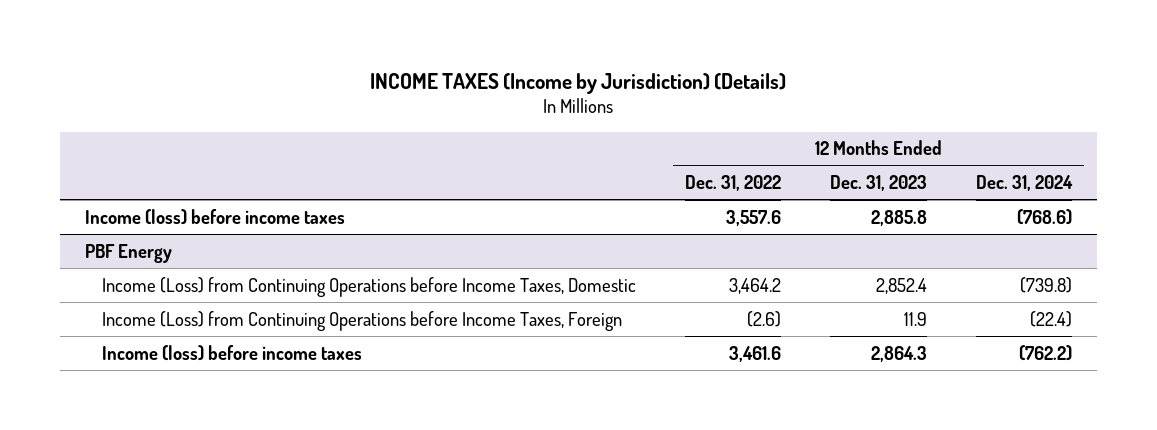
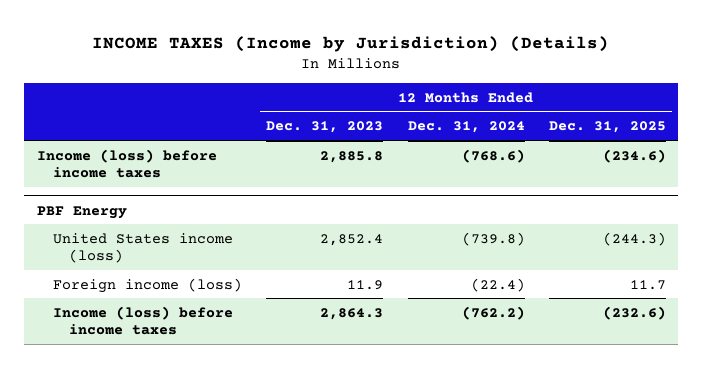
- | 12 Months Ended Dec. 31, 2022 | 12 Months Ended Dec. 31, 2023 | 12 Months Ended Dec. 31, 2024
+ | 12 Months Ended Dec. 31, 2023 | 12 Months Ended Dec. 31, 2024 | 12 Months Ended Dec. 31, 2025
@ PBF Energy
- Income (Loss) from Continuing Operations before Income Taxes, Domestic | 3,464.2 | 2,852.4 | (739.8)
- Income (Loss) from Continuing Operations before Income Taxes, Foreign | (2.6) | 11.9 | (22.4)
+ United States income (loss) | 2,852.4 | (739.8) | (244.3)
+ Foreign income (loss) | 11.9 | (22.4) | 11.7

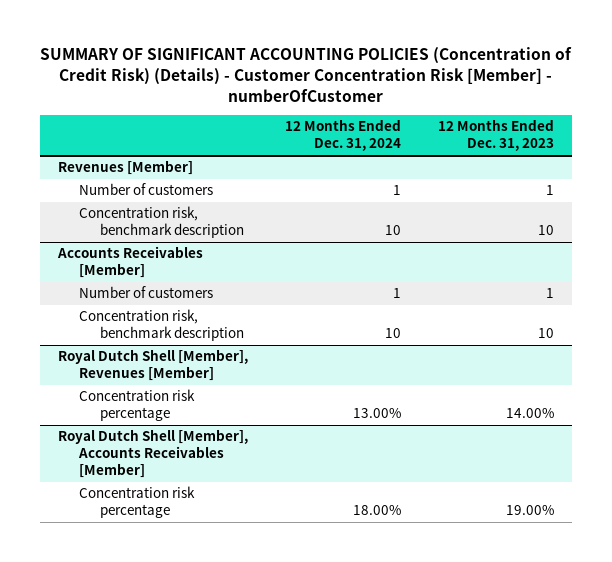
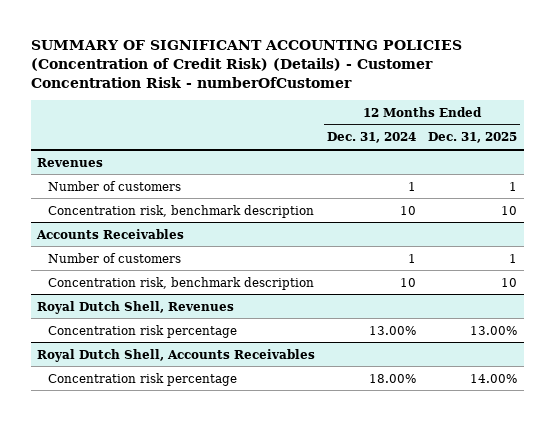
- SUMMARY OF SIGNIFICANT ACCOUNTING POLICIES (Concentration of Credit Risk) (Details) - Customer Concentration Risk [Member] - numberOfCustomer
+ SUMMARY OF SIGNIFICANT ACCOUNTING POLICIES (Concentration of Credit Risk) (Details) - Customer Concentration Risk - numberOfCustomer
- | 12 Months Ended Dec. 31, 2024 | 12 Months Ended Dec. 31, 2023
+ | 12 Months Ended Dec. 31, 2024 | 12 Months Ended Dec. 31, 2025
- Revenues [Member]
+ Revenues
- Accounts Receivables [Member]
+ Accounts Receivables
- Royal Dutch Shell [Member], Revenues [Member]
+ Royal Dutch Shell, Revenues
- Royal Dutch Shell [Member], Accounts Receivables [Member]
+ Royal Dutch Shell, Accounts Receivables

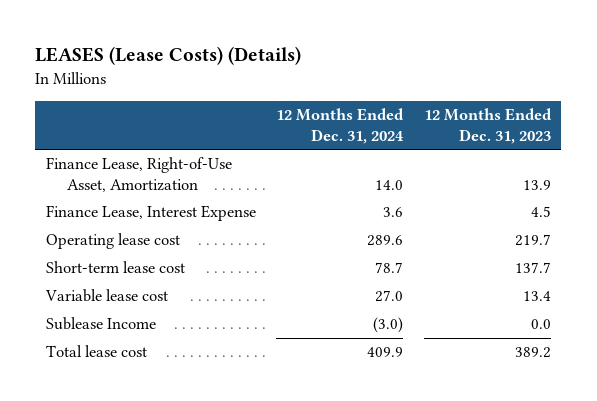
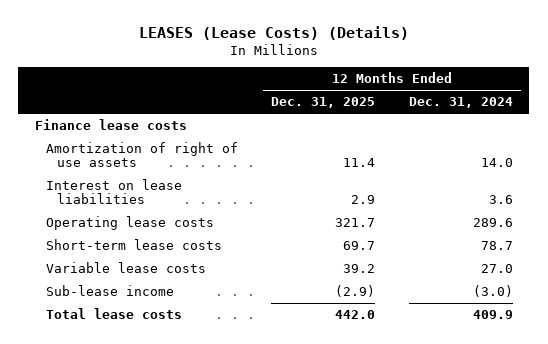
- | 12 Months Ended Dec. 31, 2024 | 12 Months Ended Dec. 31, 2023
+ | 12 Months Ended Dec. 31, 2025 | 12 Months Ended Dec. 31, 2024
- Finance Lease, Right-of-Use Asset, Amortization | 14.0 | 13.9
- Finance Lease, Interest Expense | 3.6 | 4.5
- Operating lease cost | 289.6 | 219.7
- Short-term lease cost | 78.7 | 137.7
- Variable lease cost | 27.0 | 13.4
- Sublease Income | (3.0) | 0.0
- Total lease cost | 409.9 | 389.2
+ Finance lease costs
+ Amortization of right of use assets | 11.4 | 14.0
+ Interest on lease liabilities | 2.9 | 3.6
+ Operating lease costs | 321.7 | 289.6
+ Short-term lease costs | 69.7 | 78.7
+ Variable lease costs | 39.2 | 27.0
+ Sub-lease income | (2.9) | (3.0)
+ Total lease costs | 442.0 | 409.9

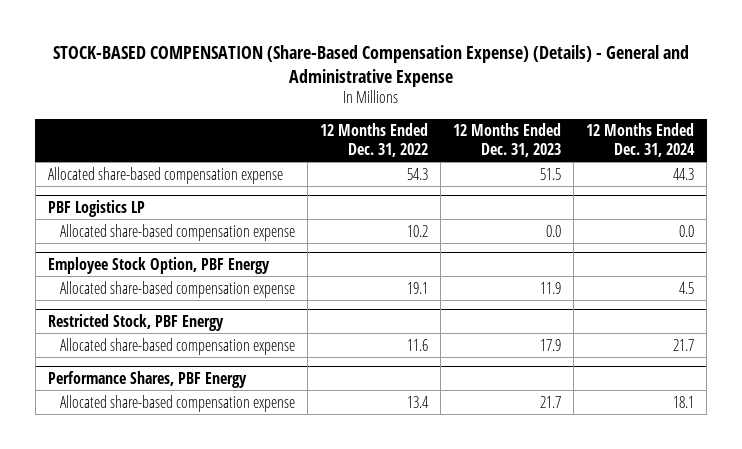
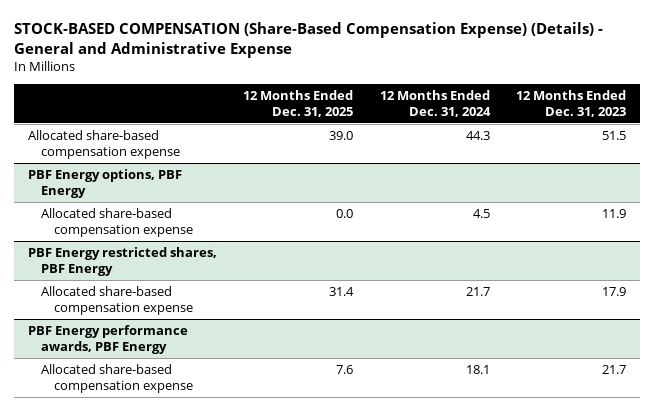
- | 12 Months Ended Dec. 31, 2022 | 12 Months Ended Dec. 31, 2023 | 12 Months Ended Dec. 31, 2024
+ | 12 Months Ended Dec. 31, 2025 | 12 Months Ended Dec. 31, 2024 | 12 Months Ended Dec. 31, 2023
- PBF Logistics LP
- Allocated share-based compensation expense | 10.2 | 0.0 | 0.0
- Employee Stock Option, PBF Energy
+ PBF Energy options, PBF Energy
- Restricted Stock, PBF Energy
+ PBF Energy restricted shares, PBF Energy
- Performance Shares, PBF Energy
+ PBF Energy performance awards, PBF Energy

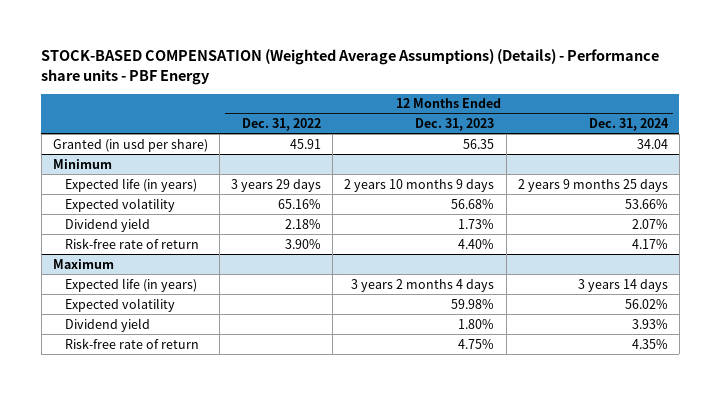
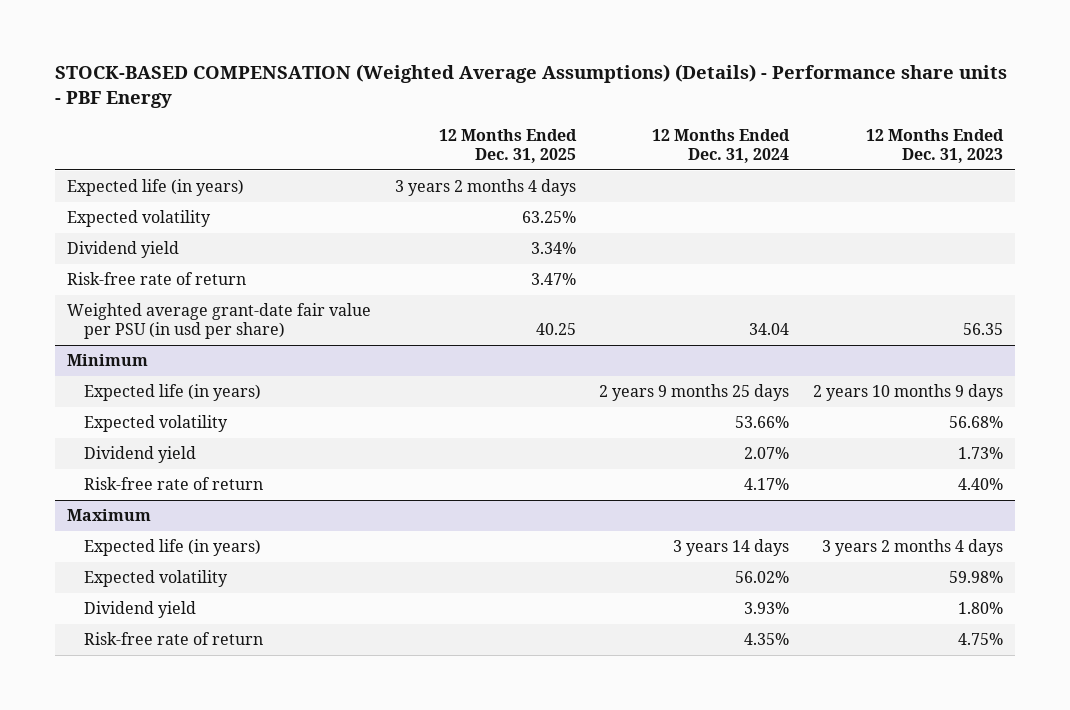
- | 12 Months Ended Dec. 31, 2022 | 12 Months Ended Dec. 31, 2023 | 12 Months Ended Dec. 31, 2024
+ | 12 Months Ended Dec. 31, 2025 | 12 Months Ended Dec. 31, 2024 | 12 Months Ended Dec. 31, 2023
- Granted (in usd per share) | 45.91 | 56.35 | 34.04
+ Expected life (in years) | 3 years 2 months 4 days | |
+ Expected volatility | 63.25% | |
+ Dividend yield | 3.34% | |
+ Risk-free rate of return | 3.47% | |
+ Weighted average grant-date fair value per PSU (in usd per share) | 40.25 | 34.04 | 56.35

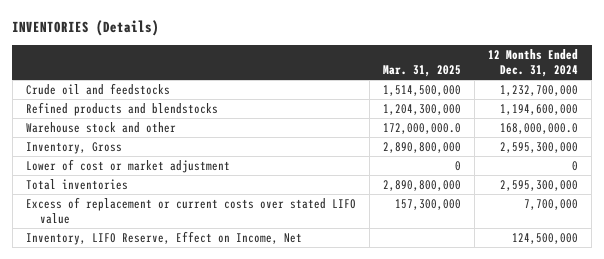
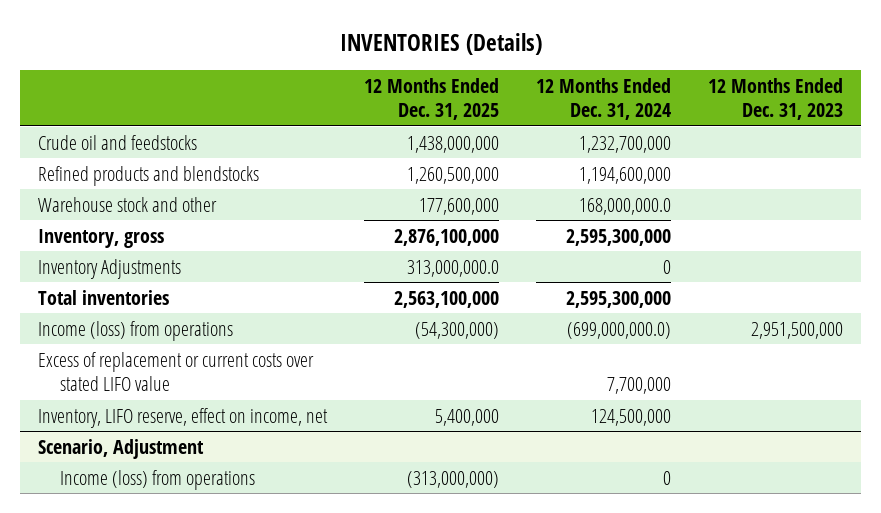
- | Mar. 31, 2025 | 12 Months Ended Dec. 31, 2024
+ | 12 Months Ended Dec. 31, 2025 | 12 Months Ended Dec. 31, 2024 | 12 Months Ended Dec. 31, 2023
- Inventory, Gross | 2,890,800,000 | 2,595,300,000
- Lower of cost or market adjustment | 0 | 0
+ Inventory, gross | 2,876,100,000 | 2,595,300,000 |
+ Inventory Adjustments | 313,000,000.0 | 0 |
+ Income (loss) from operations | (54,300,000) | (699,000,000.0) | 2,951,500,000
- Inventory, LIFO Reserve, Effect on Income, Net | | 124,500,000
+ Inventory, LIFO reserve, effect on income, net | 5,400,000 | 124,500,000 |
+ Scenario, Adjustment
+ Income (loss) from operations | (313,000,000) | 0 |

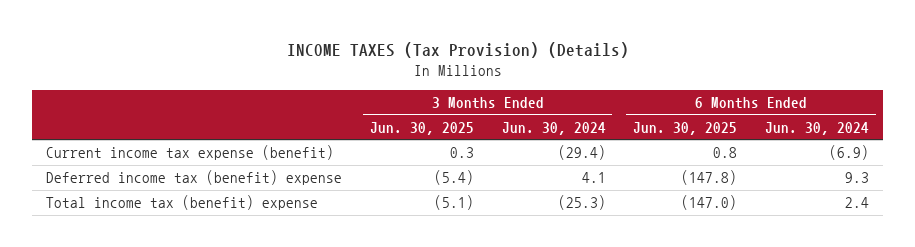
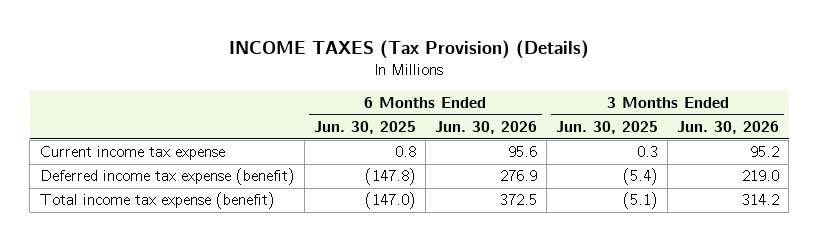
- | 3 Months Ended Jun. 30, 2025 | 3 Months Ended Jun. 30, 2024 | 6 Months Ended Jun. 30, 2025 | 6 Months Ended Jun. 30, 2024
+ | 6 Months Ended Jun. 30, 2025 | 6 Months Ended Jun. 30, 2026 | 3 Months Ended Jun. 30, 2025 | 3 Months Ended Jun. 30, 2026
- Current income tax expense (benefit) | 0.3 | (29.4) | 0.8 | (6.9)
- Deferred income tax (benefit) expense | (5.4) | 4.1 | (147.8) | 9.3
- Total income tax (benefit) expense | (5.1) | (25.3) | (147.0) | 2.4
+ Current income tax expense | 0.8 | 95.6 | 0.3 | 95.2
+ Deferred income tax expense (benefit) | (147.8) | 276.9 | (5.4) | 219.0
+ Total income tax expense (benefit) | (147.0) | 372.5 | (5.1) | 314.2

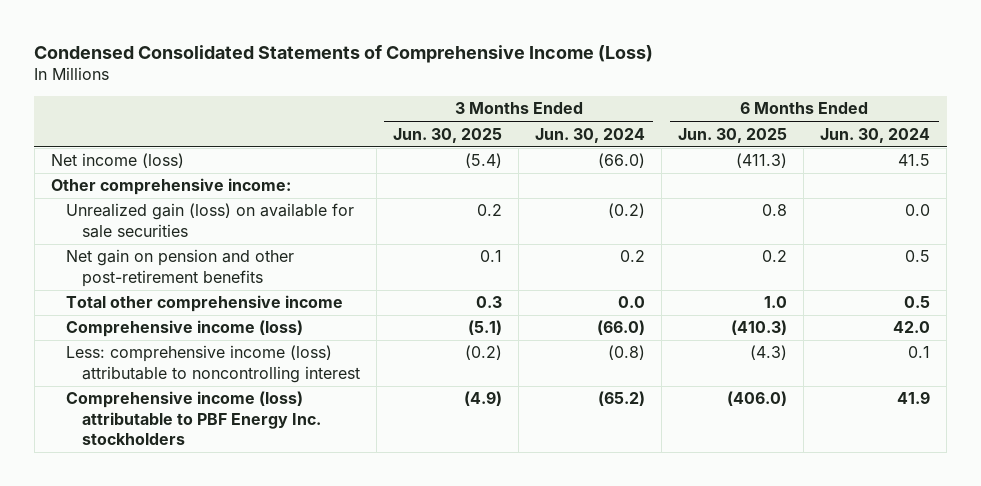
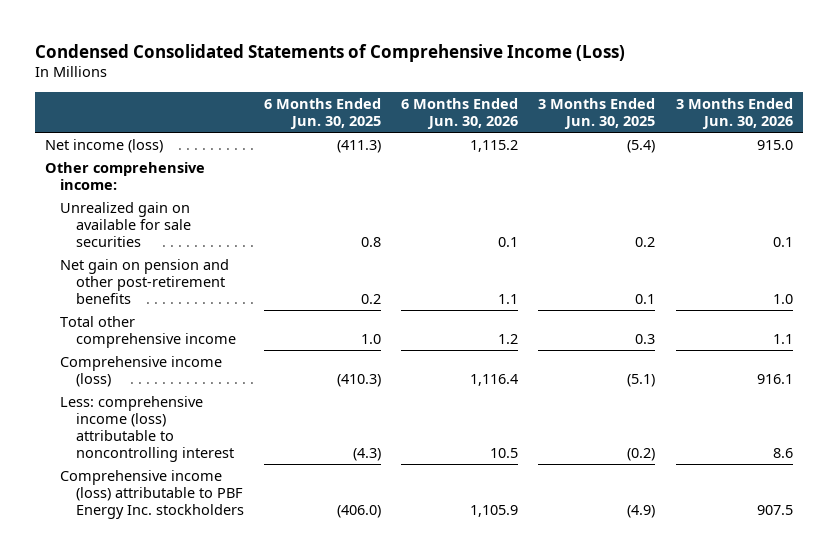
- | 3 Months Ended Jun. 30, 2025 | 3 Months Ended Jun. 30, 2024 | 6 Months Ended Jun. 30, 2025 | 6 Months Ended Jun. 30, 2024
+ | 6 Months Ended Jun. 30, 2025 | 6 Months Ended Jun. 30, 2026 | 3 Months Ended Jun. 30, 2025 | 3 Months Ended Jun. 30, 2026
- Unrealized gain (loss) on available for sale securities | 0.2 | (0.2) | 0.8 | 0.0
+ Unrealized gain on available for sale securities | 0.8 | 0.1 | 0.2 | 0.1

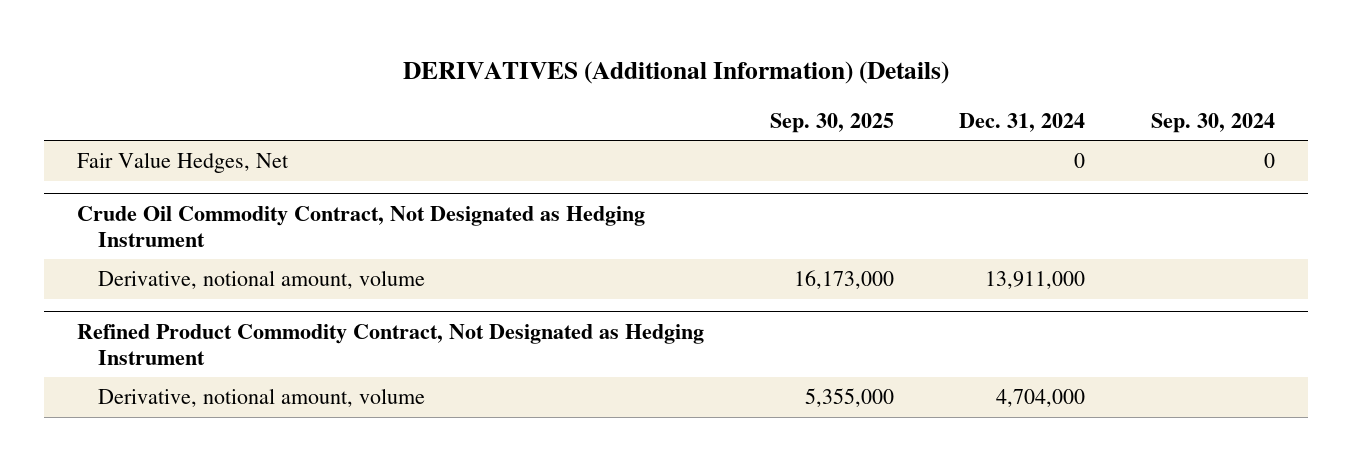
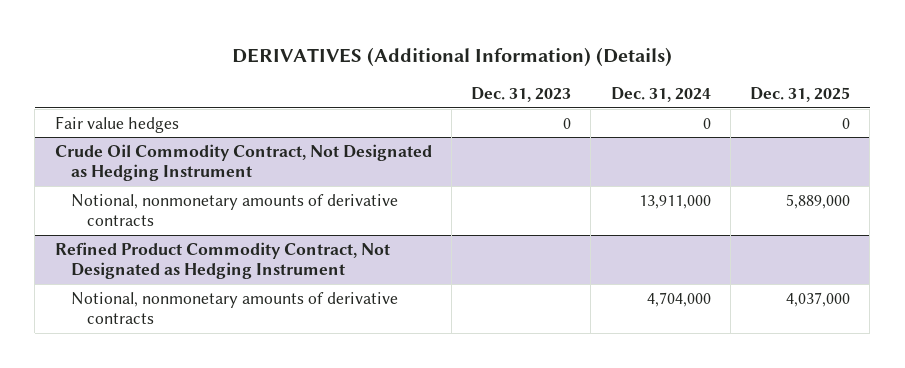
- | Sep. 30, 2025 | Dec. 31, 2024 | Sep. 30, 2024
+ | Dec. 31, 2023 | Dec. 31, 2024 | Dec. 31, 2025
- Fair Value Hedges, Net | | 0 | 0
+ Fair value hedges | 0 | 0 | 0
@ Crude Oil Commodity Contract, Not Designated as Hedging Instrument
- Derivative, notional amount, volume | 16,173,000 | 13,911,000 |
+ Notional, nonmonetary amounts of derivative contracts | | 13,911,000 | 5,889,000
@ Refined Product Commodity Contract, Not Designated as Hedging Instrument
- Derivative, notional amount, volume | 5,355,000 | 4,704,000 |
+ Notional, nonmonetary amounts of derivative contracts | | 4,704,000 | 4,037,000

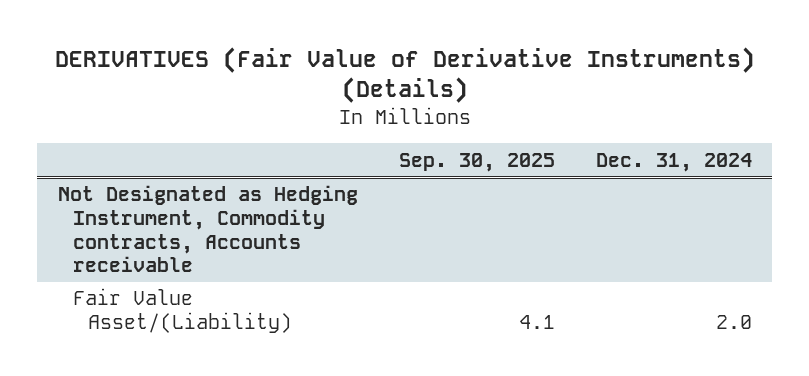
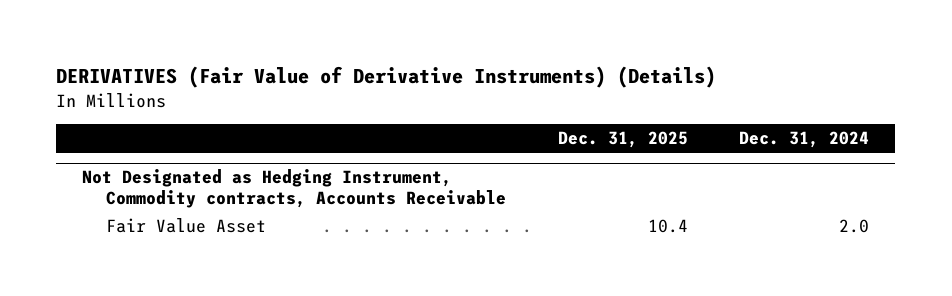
- | Sep. 30, 2025 | Dec. 31, 2024
+ | Dec. 31, 2025 | Dec. 31, 2024
- Not Designated as Hedging Instrument, Commodity contracts, Accounts receivable
- Fair Value Asset/(Liability) | 4.1 | 2.0
+ Not Designated as Hedging Instrument, Commodity contracts, Accounts Receivable
+ Fair Value Asset | 10.4 | 2.0

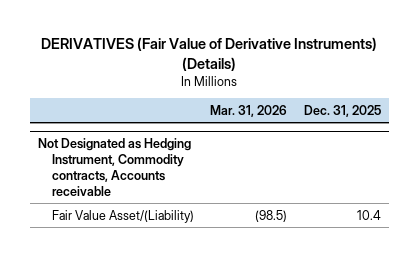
- | Dec. 31, 2025 | Dec. 31, 2024
+ | Mar. 31, 2026 | Dec. 31, 2025
- Not Designated as Hedging Instrument, Commodity contracts, Accounts Receivable
- Fair Value Asset | 10.4 | 2.0
+ Not Designated as Hedging Instrument, Commodity contracts, Accounts receivable
+ Fair Value Asset/(Liability) | (98.5) | 10.4

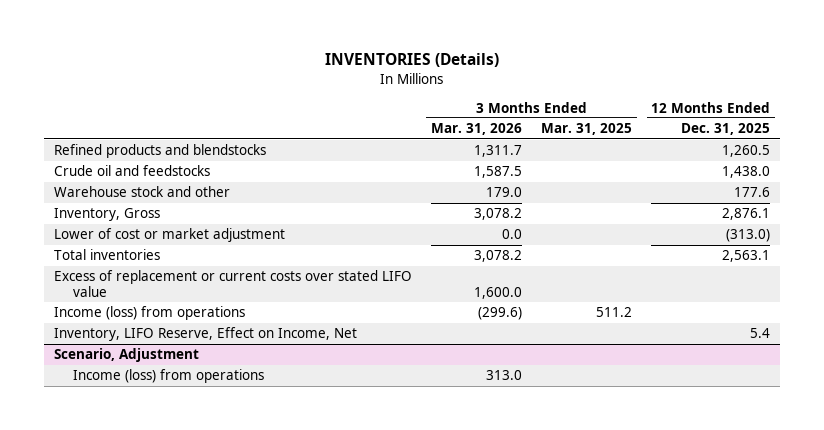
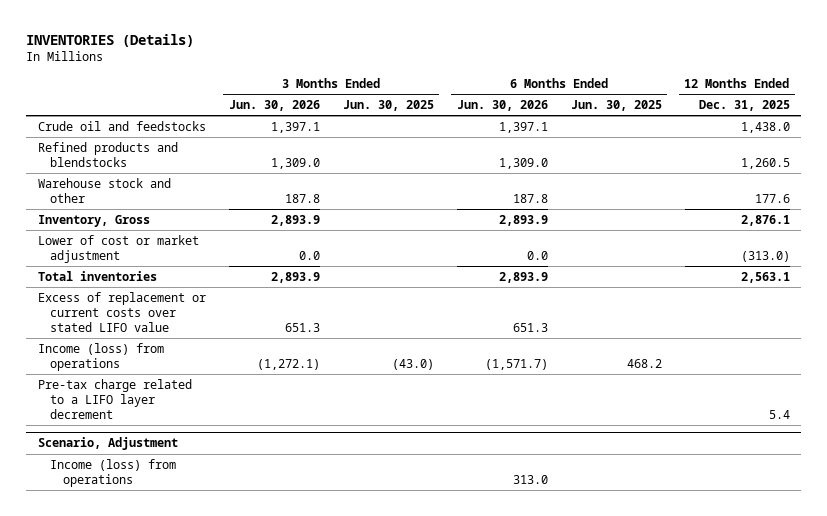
- | 3 Months Ended Mar. 31, 2026 | 3 Months Ended Mar. 31, 2025 | 12 Months Ended Dec. 31, 2025
+ | 3 Months Ended Jun. 30, 2026 | 3 Months Ended Jun. 30, 2025 | 6 Months Ended Jun. 30, 2026 | 6 Months Ended Jun. 30, 2025 | 12 Months Ended Dec. 31, 2025
moved down: Refined products and blendstocks | 1,309.0 | | 1,309.0 | | 1,260.5
- Inventory, LIFO Reserve, Effect on Income, Net | | | 5.4
+ Pre-tax charge related to a LIFO layer decrement | | | | | 5.4

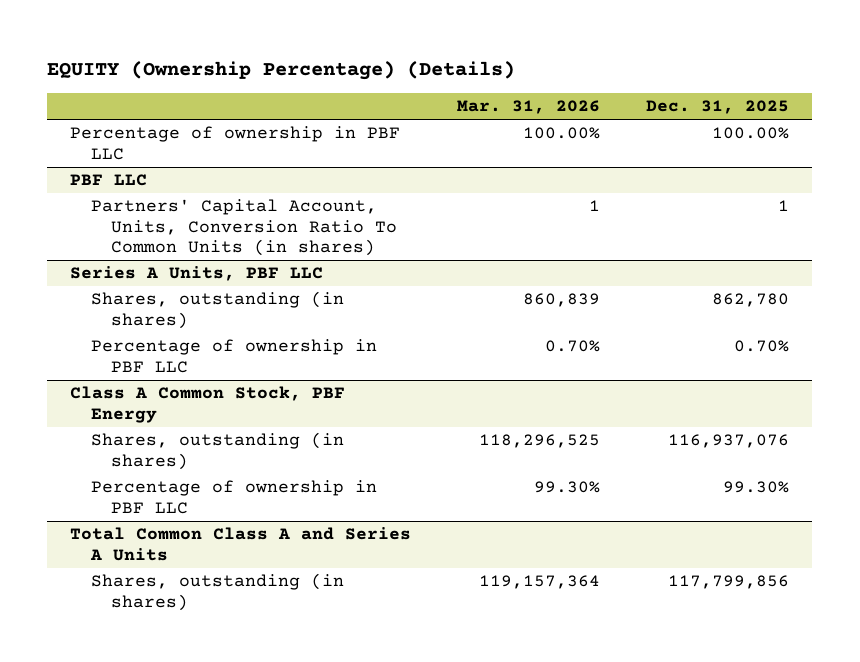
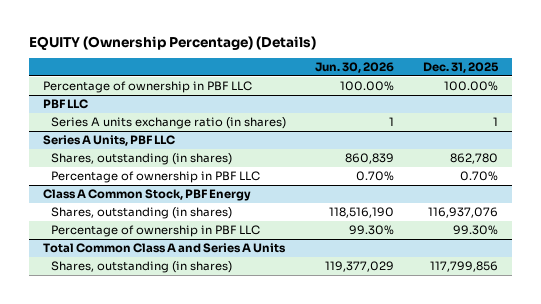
- | Mar. 31, 2026 | Dec. 31, 2025
+ | Jun. 30, 2026 | Dec. 31, 2025
@ PBF LLC
- Partners' Capital Account, Units, Conversion Ratio To Common Units (in shares) | 1 | 1
+ Series A units exchange ratio (in shares) | 1 | 1

